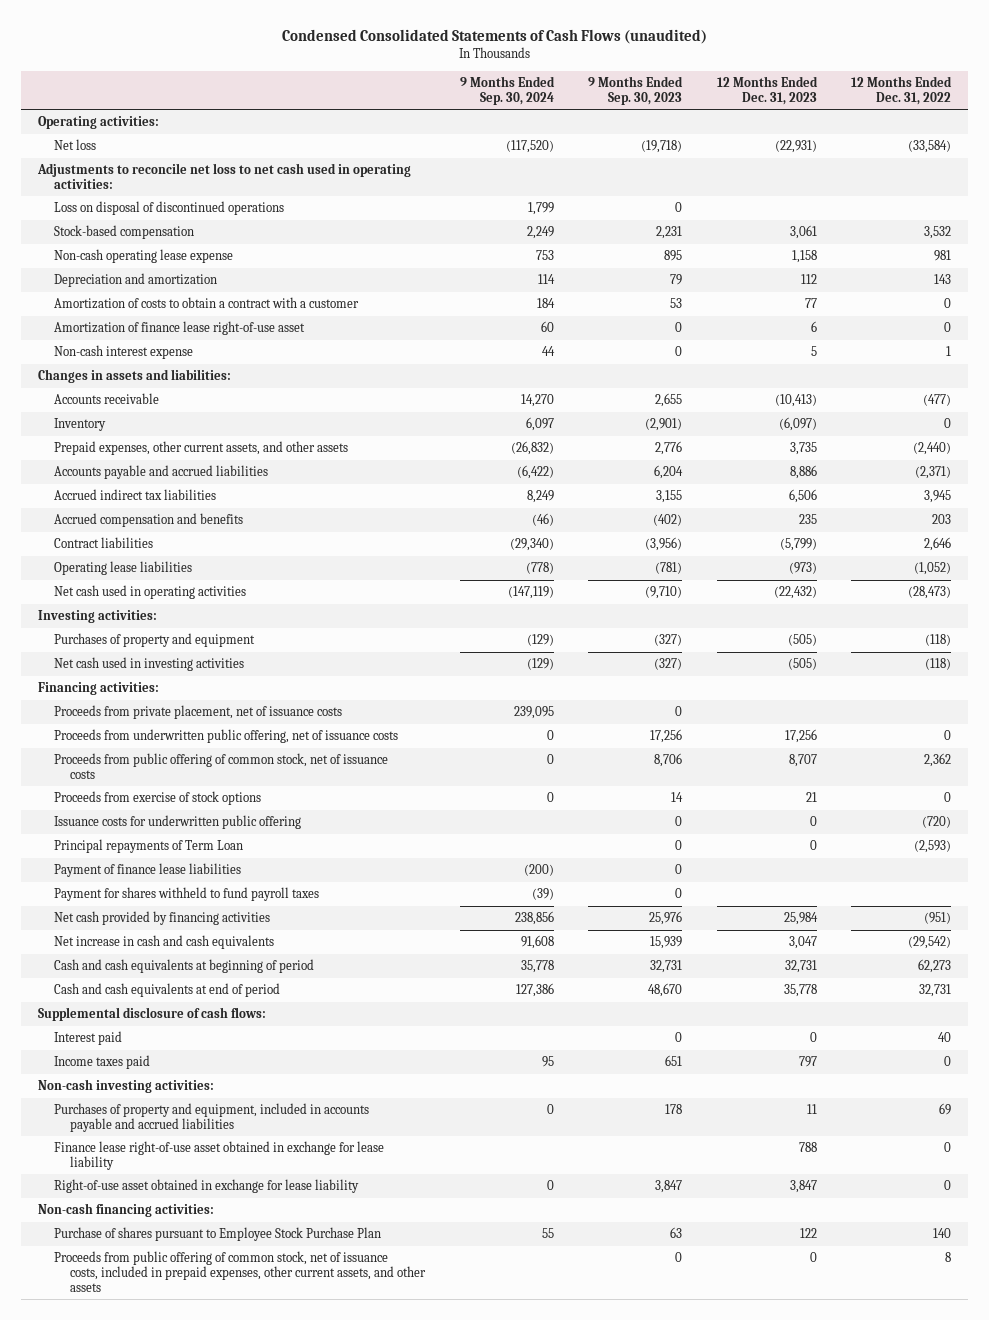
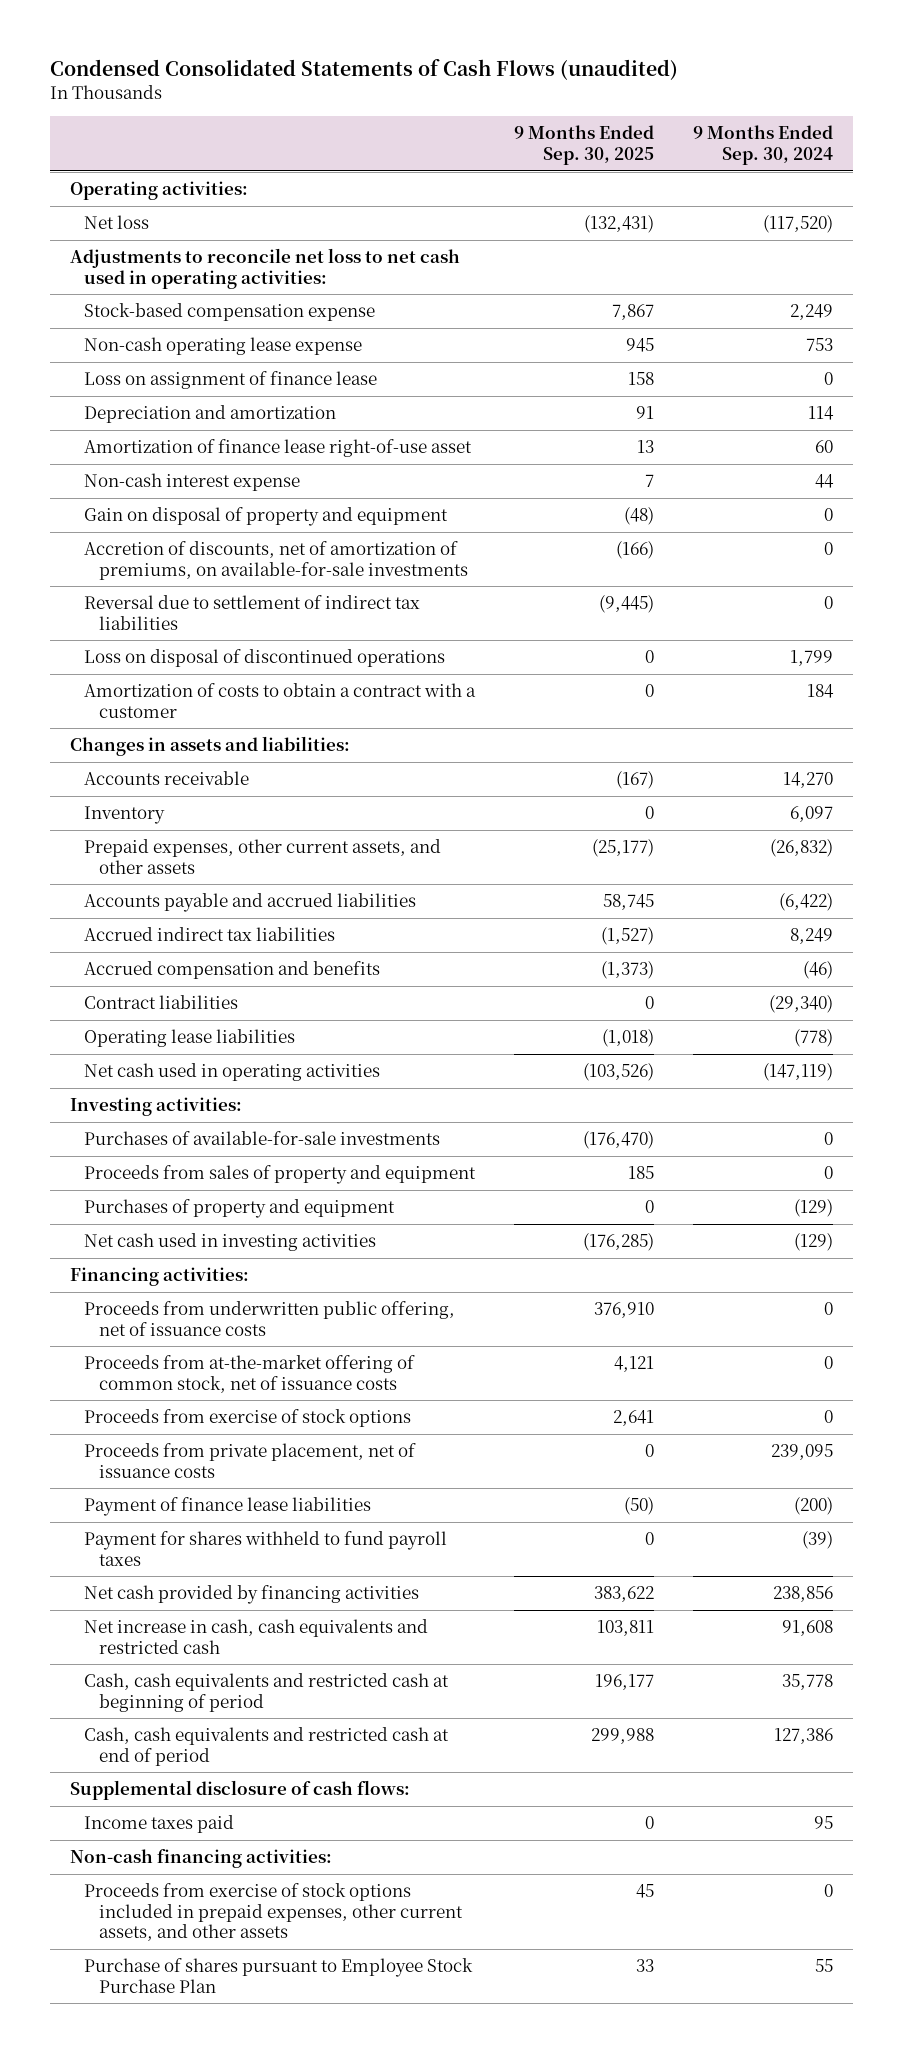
- | 9 Months Ended Sep. 30, 2024 | 9 Months Ended Sep. 30, 2023 | 12 Months Ended Dec. 31, 2023 | 12 Months Ended Dec. 31, 2022
+ | 9 Months Ended Sep. 30, 2025 | 9 Months Ended Sep. 30, 2024
- Stock-based compensation | 2,249 | 2,231 | 3,061 | 3,532
+ Stock-based compensation expense | 7,867 | 2,249
+ Loss on assignment of finance lease | 158 | 0
+ Gain on disposal of property and equipment | (48) | 0
+ Accretion of discounts, net of amortization of premiums, on available-for-sale investments | (166) | 0
+ Reversal due to settlement of indirect tax liabilities | (9,445) | 0
moved down: Loss on disposal of discontinued operations | 0 | 1,799
moved down: Amortization of costs to obtain a contract with a customer | 0 | 184
+ Purchases of available-for-sale investments | (176,470) | 0
+ Proceeds from sales of property and equipment | 185 | 0
- Proceeds from public offering of common stock, net of issuance costs | 0 | 8,706 | 8,707 | 2,362
+ Proceeds from at-the-market offering of common stock, net of issuance costs | 4,121 | 0
- Issuance costs for underwritten public offering | | 0 | 0 | (720)
- Principal repayments of Term Loan | | 0 | 0 | (2,593)
moved down: Proceeds from private placement, net of issuance costs | 0 | 239,095
- Net increase in cash and cash equivalents | 91,608 | 15,939 | 3,047 | (29,542)
- Cash and cash equivalents at beginning of period | 35,778 | 32,731 | 32,731 | 62,273
- Cash and cash equivalents at end of period | 127,386 | 48,670 | 35,778 | 32,731
+ Net increase in cash, cash equivalents and restricted cash | 103,811 | 91,608
+ Cash, cash equivalents and restricted cash at beginning of period | 196,177 | 35,778
+ Cash, cash equivalents and restricted cash at end of period | 299,988 | 127,386
- Interest paid | | 0 | 0 | 40
- Non-cash investing activities:
- Purchases of property and equipment, included in accounts payable and accrued liabilities | 0 | 178 | 11 | 69
- Finance lease right-of-use asset obtained in exchange for lease liability | | | 788 | 0
- Right-of-use asset obtained in exchange for lease liability | 0 | 3,847 | 3,847 | 0
+ Proceeds from exercise of stock options included in prepaid expenses, other current assets, and other assets | 45 | 0
- Proceeds from public offering of common stock, net of issuance costs, included in prepaid expenses, other current assets, and other assets | | 0 | 0 | 8

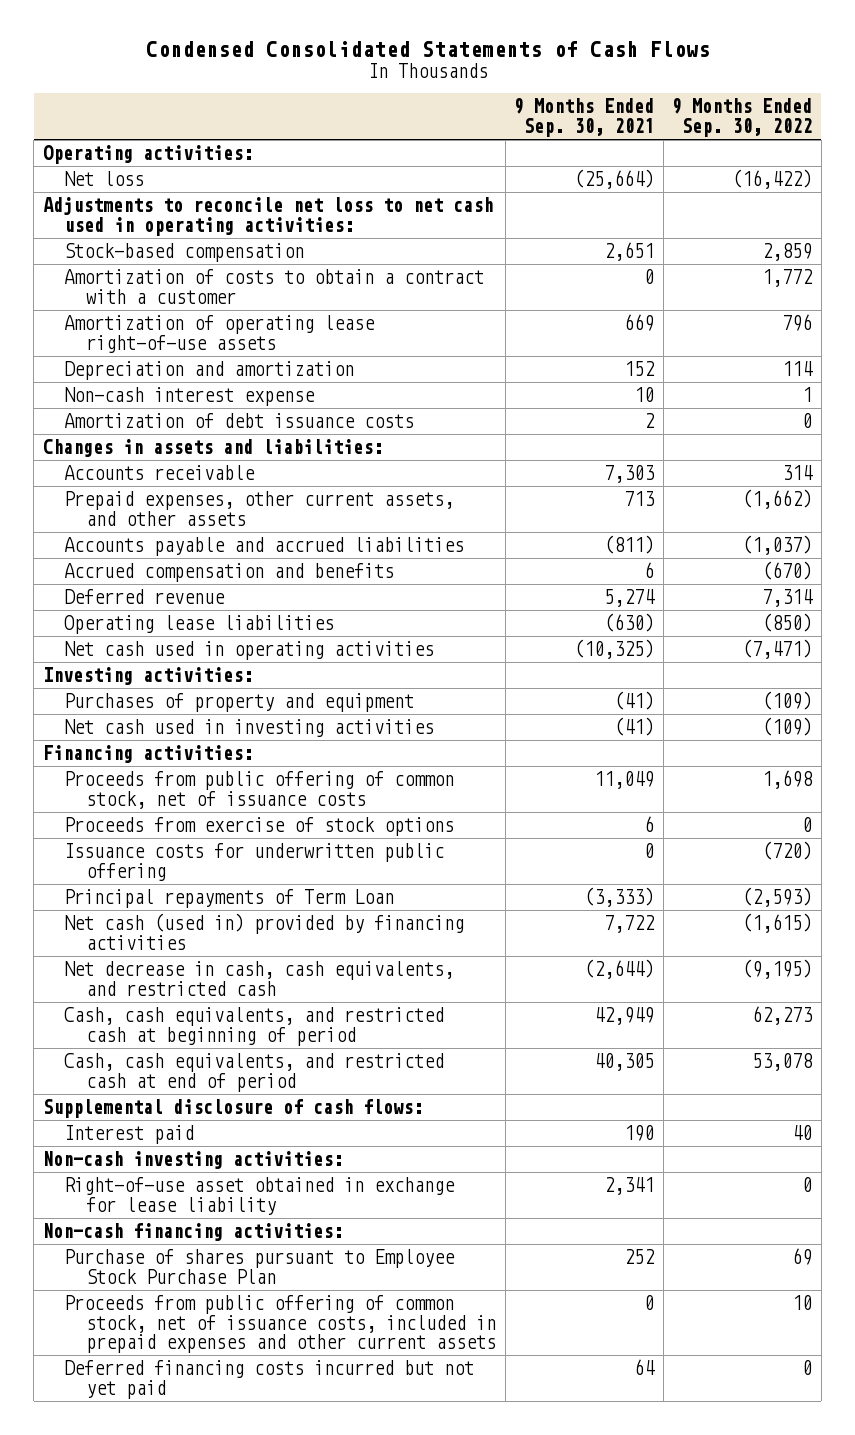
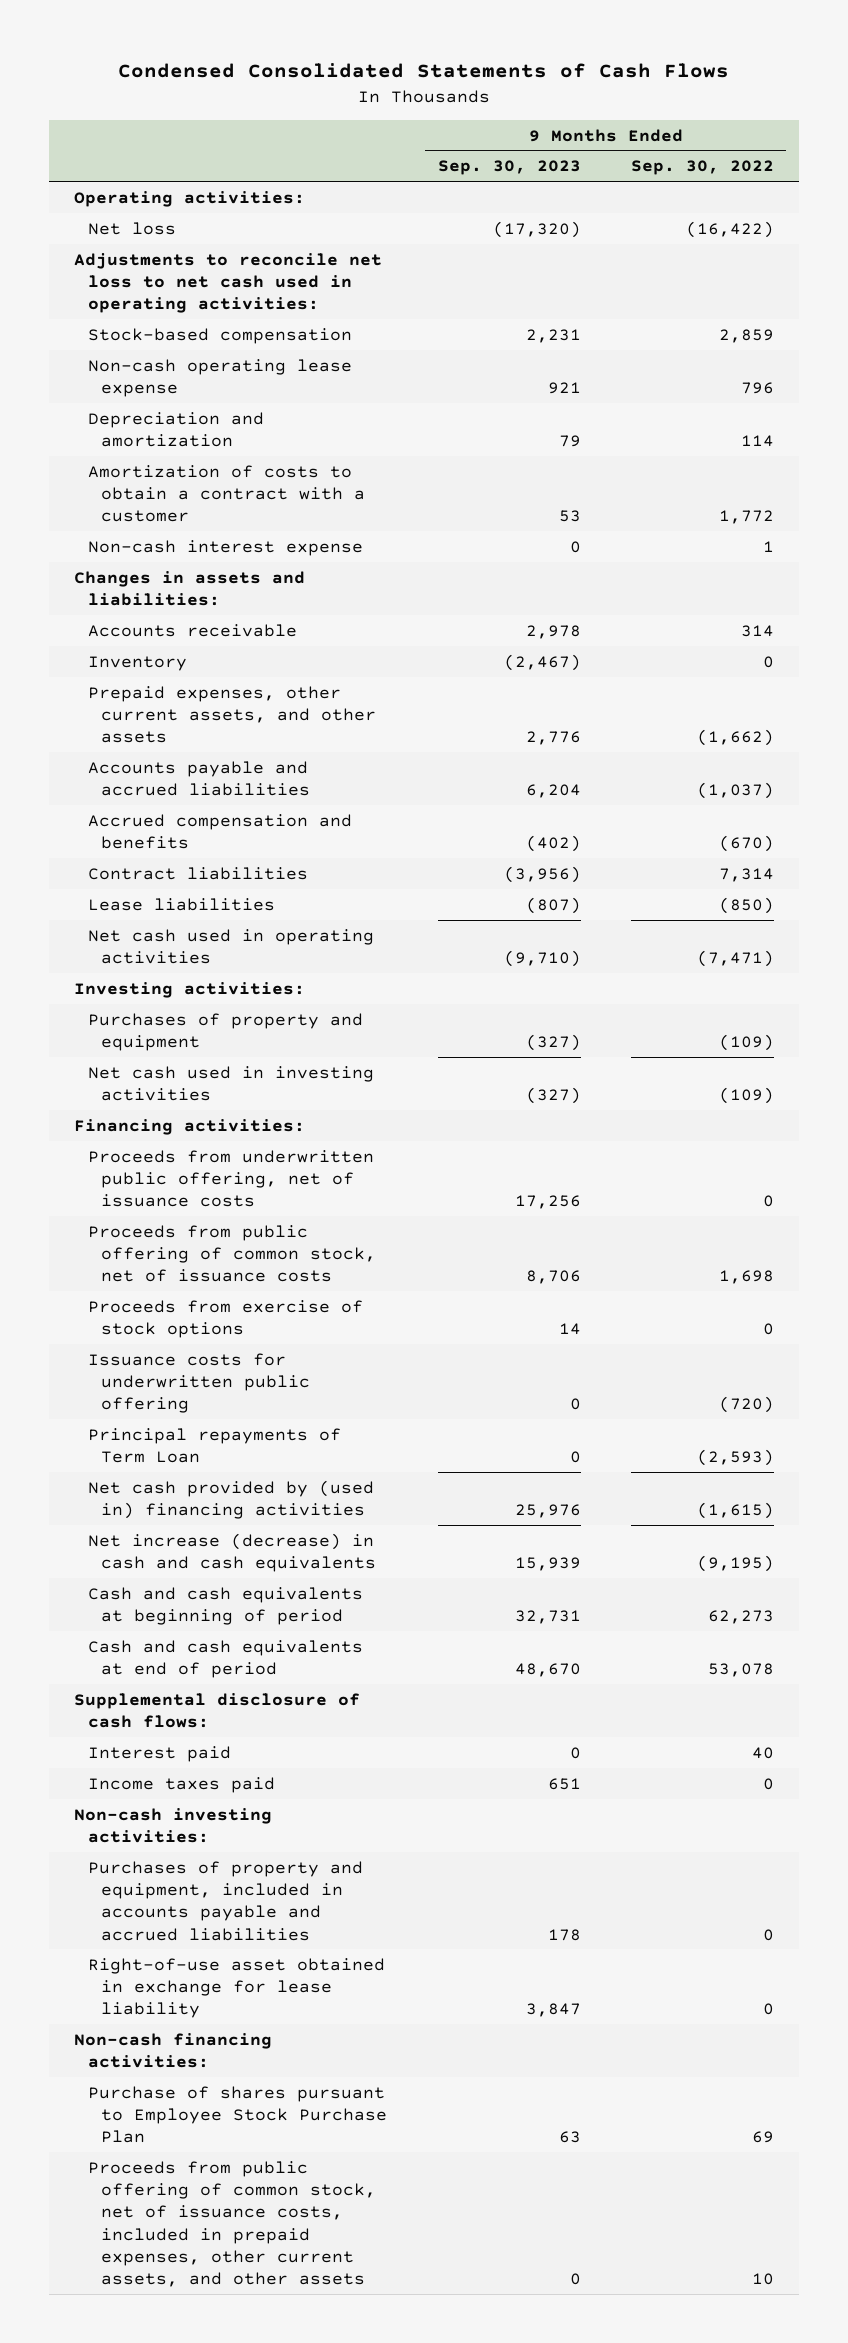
- | 9 Months Ended Sep. 30, 2021 | 9 Months Ended Sep. 30, 2022
+ | 9 Months Ended Sep. 30, 2023 | 9 Months Ended Sep. 30, 2022
- Amortization of operating lease right-of-use assets | 669 | 796
+ Non-cash operating lease expense | 921 | 796
moved down: Amortization of costs to obtain a contract with a customer | 53 | 1,772
- Amortization of debt issuance costs | 2 | 0
+ Inventory | (2,467) | 0
- Deferred revenue | 5,274 | 7,314
- Operating lease liabilities | (630) | (850)
+ Contract liabilities | (3,956) | 7,314
+ Lease liabilities | (807) | (850)
+ Proceeds from underwritten public offering, net of issuance costs | 17,256 | 0
- Net cash (used in) provided by financing activities | 7,722 | (1,615)
- Net decrease in cash, cash equivalents, and restricted cash | (2,644) | (9,195)
- Cash, cash equivalents, and restricted cash at beginning of period | 42,949 | 62,273
- Cash, cash equivalents, and restricted cash at end of period | 40,305 | 53,078
+ Net cash provided by (used in) financing activities | 25,976 | (1,615)
+ Net increase (decrease) in cash and cash equivalents | 15,939 | (9,195)
+ Cash and cash equivalents at beginning of period | 32,731 | 62,273
+ Cash and cash equivalents at end of period | 48,670 | 53,078
+ Income taxes paid | 651 | 0
+ Purchases of property and equipment, included in accounts payable and accrued liabilities | 178 | 0
- Proceeds from public offering of common stock, net of issuance costs, included in prepaid expenses and other current assets | 0 | 10
- Deferred financing costs incurred but not yet paid | 64 | 0
+ Proceeds from public offering of common stock, net of issuance costs, included in prepaid expenses, other current assets, and other assets | 0 | 10

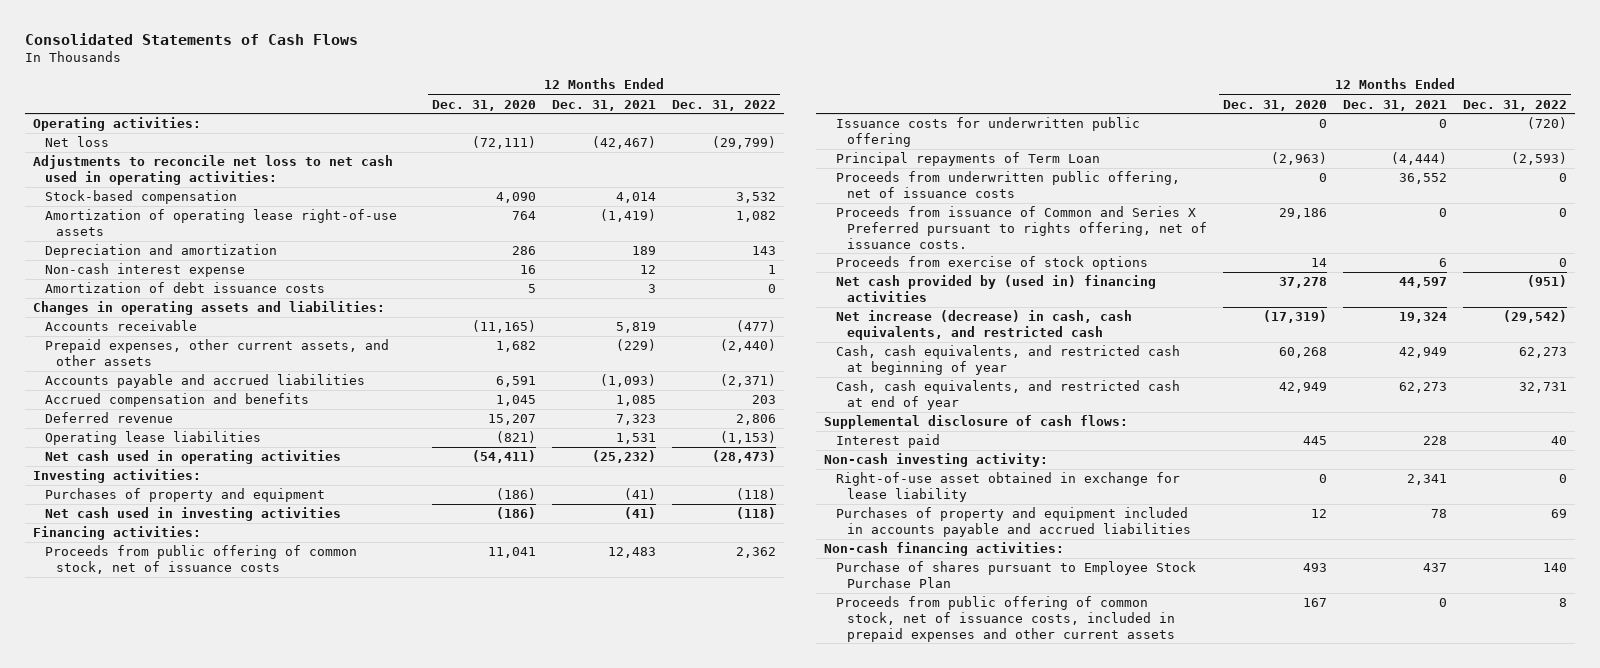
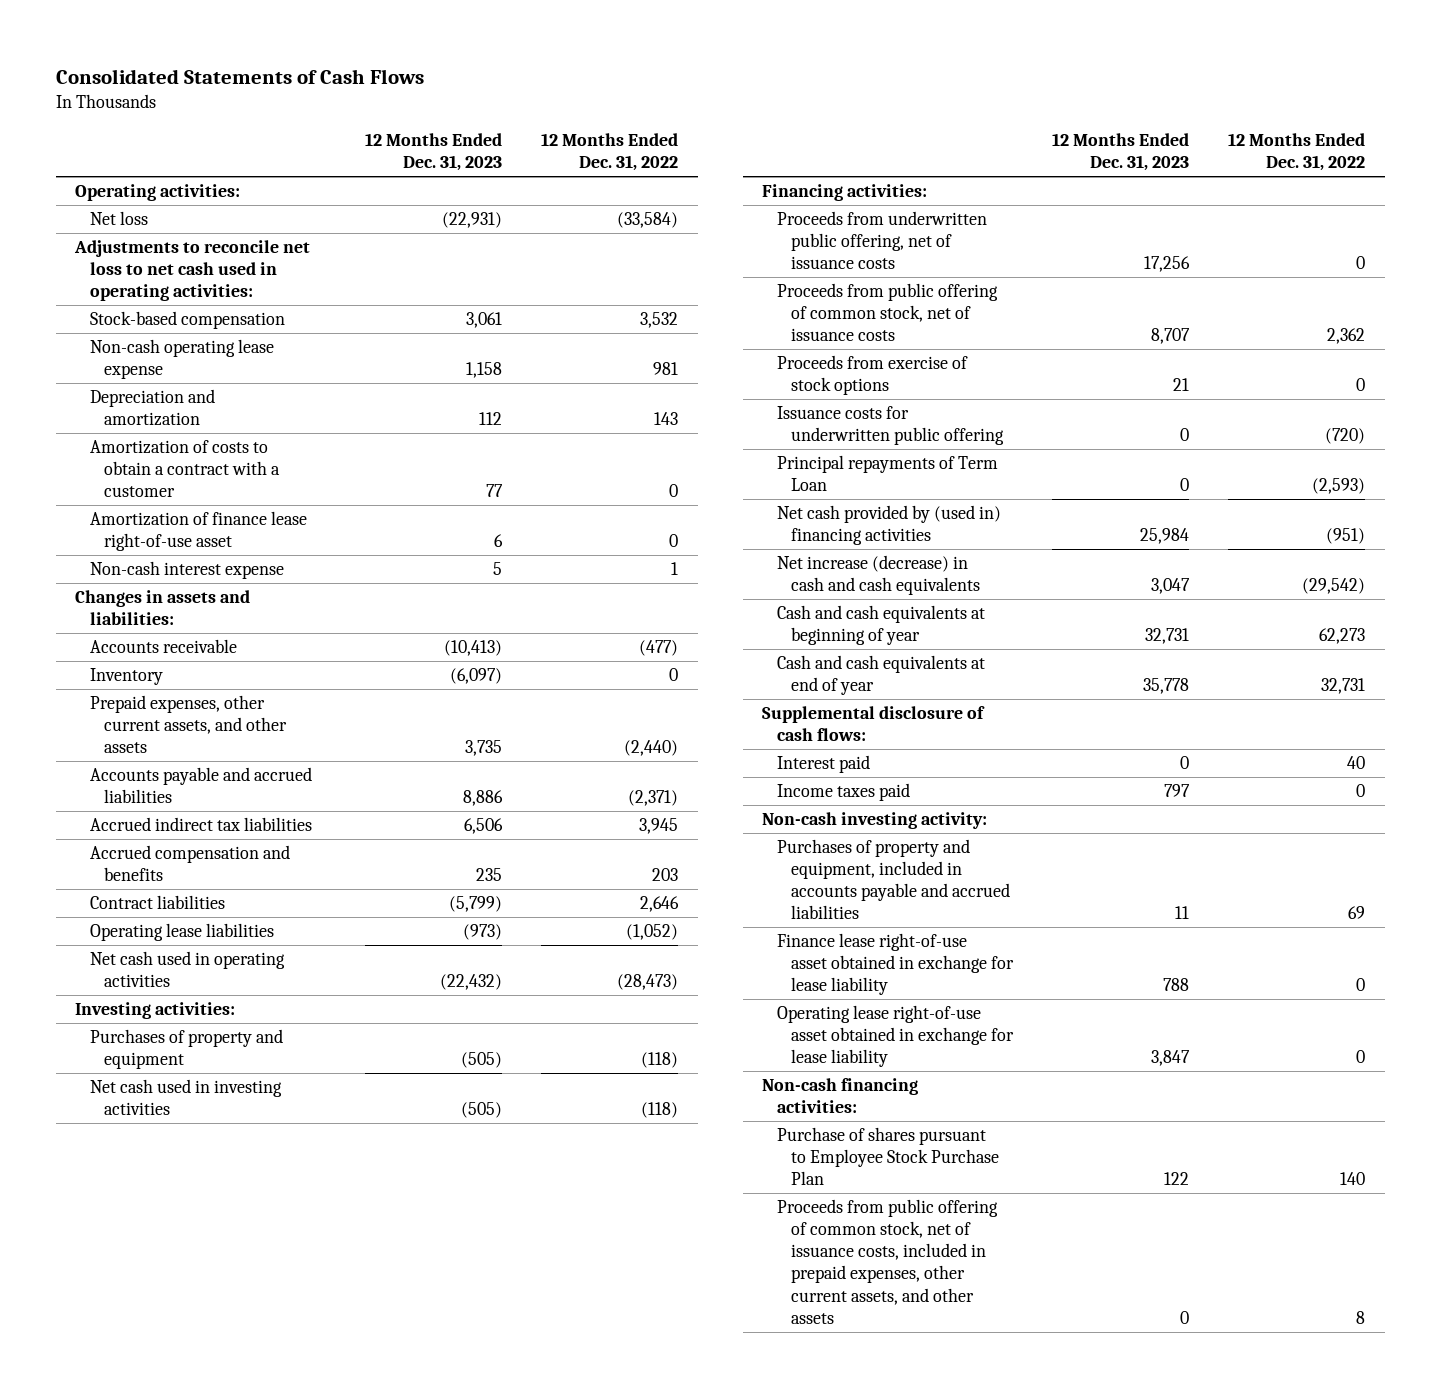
- | 12 Months Ended Dec. 31, 2020 | 12 Months Ended Dec. 31, 2021 | 12 Months Ended Dec. 31, 2022
+ | 12 Months Ended Dec. 31, 2023 | 12 Months Ended Dec. 31, 2022
- Net loss | (72,111) | (42,467) | (29,799)
+ Net loss | (22,931) | (33,584)
- Amortization of operating lease right-of-use assets | 764 | (1,419) | 1,082
+ Non-cash operating lease expense | 1,158 | 981
+ Amortization of costs to obtain a contract with a customer | 77 | 0
+ Amortization of finance lease right-of-use asset | 6 | 0
- Amortization of debt issuance costs | 5 | 3 | 0
- Changes in operating assets and liabilities:
+ Changes in assets and liabilities:
+ Inventory | (6,097) | 0
+ Accrued indirect tax liabilities | 6,506 | 3,945
- Deferred revenue | 15,207 | 7,323 | 2,806
- Operating lease liabilities | (821) | 1,531 | (1,153)
+ Contract liabilities | (5,799) | 2,646
+ Operating lease liabilities | (973) | (1,052)
moved up: Proceeds from underwritten public offering, net of issuance costs | 17,256 | 0
moved up: Proceeds from exercise of stock options | 21 | 0
- Proceeds from issuance of Common and Series X Preferred pursuant to rights offering, net of issuance costs. | 29,186 | 0 | 0
- Net increase (decrease) in cash, cash equivalents, and restricted cash | (17,319) | 19,324 | (29,542)
- Cash, cash equivalents, and restricted cash at beginning of year | 60,268 | 42,949 | 62,273
- Cash, cash equivalents, and restricted cash at end of year | 42,949 | 62,273 | 32,731
+ Net increase (decrease) in cash and cash equivalents | 3,047 | (29,542)
+ Cash and cash equivalents at beginning of year | 32,731 | 62,273
+ Cash and cash equivalents at end of year | 35,778 | 32,731
+ Income taxes paid | 797 | 0
- Right-of-use asset obtained in exchange for lease liability | 0 | 2,341 | 0
- Purchases of property and equipment included in accounts payable and accrued liabilities | 12 | 78 | 69
+ Purchases of property and equipment, included in accounts payable and accrued liabilities | 11 | 69
+ Finance lease right-of-use asset obtained in exchange for lease liability | 788 | 0
+ Operating lease right-of-use asset obtained in exchange for lease liability | 3,847 | 0
- Proceeds from public offering of common stock, net of issuance costs, included in prepaid expenses and other current assets | 167 | 0 | 8
+ Proceeds from public offering of common stock, net of issuance costs, included in prepaid expenses, other current assets, and other assets | 0 | 8

